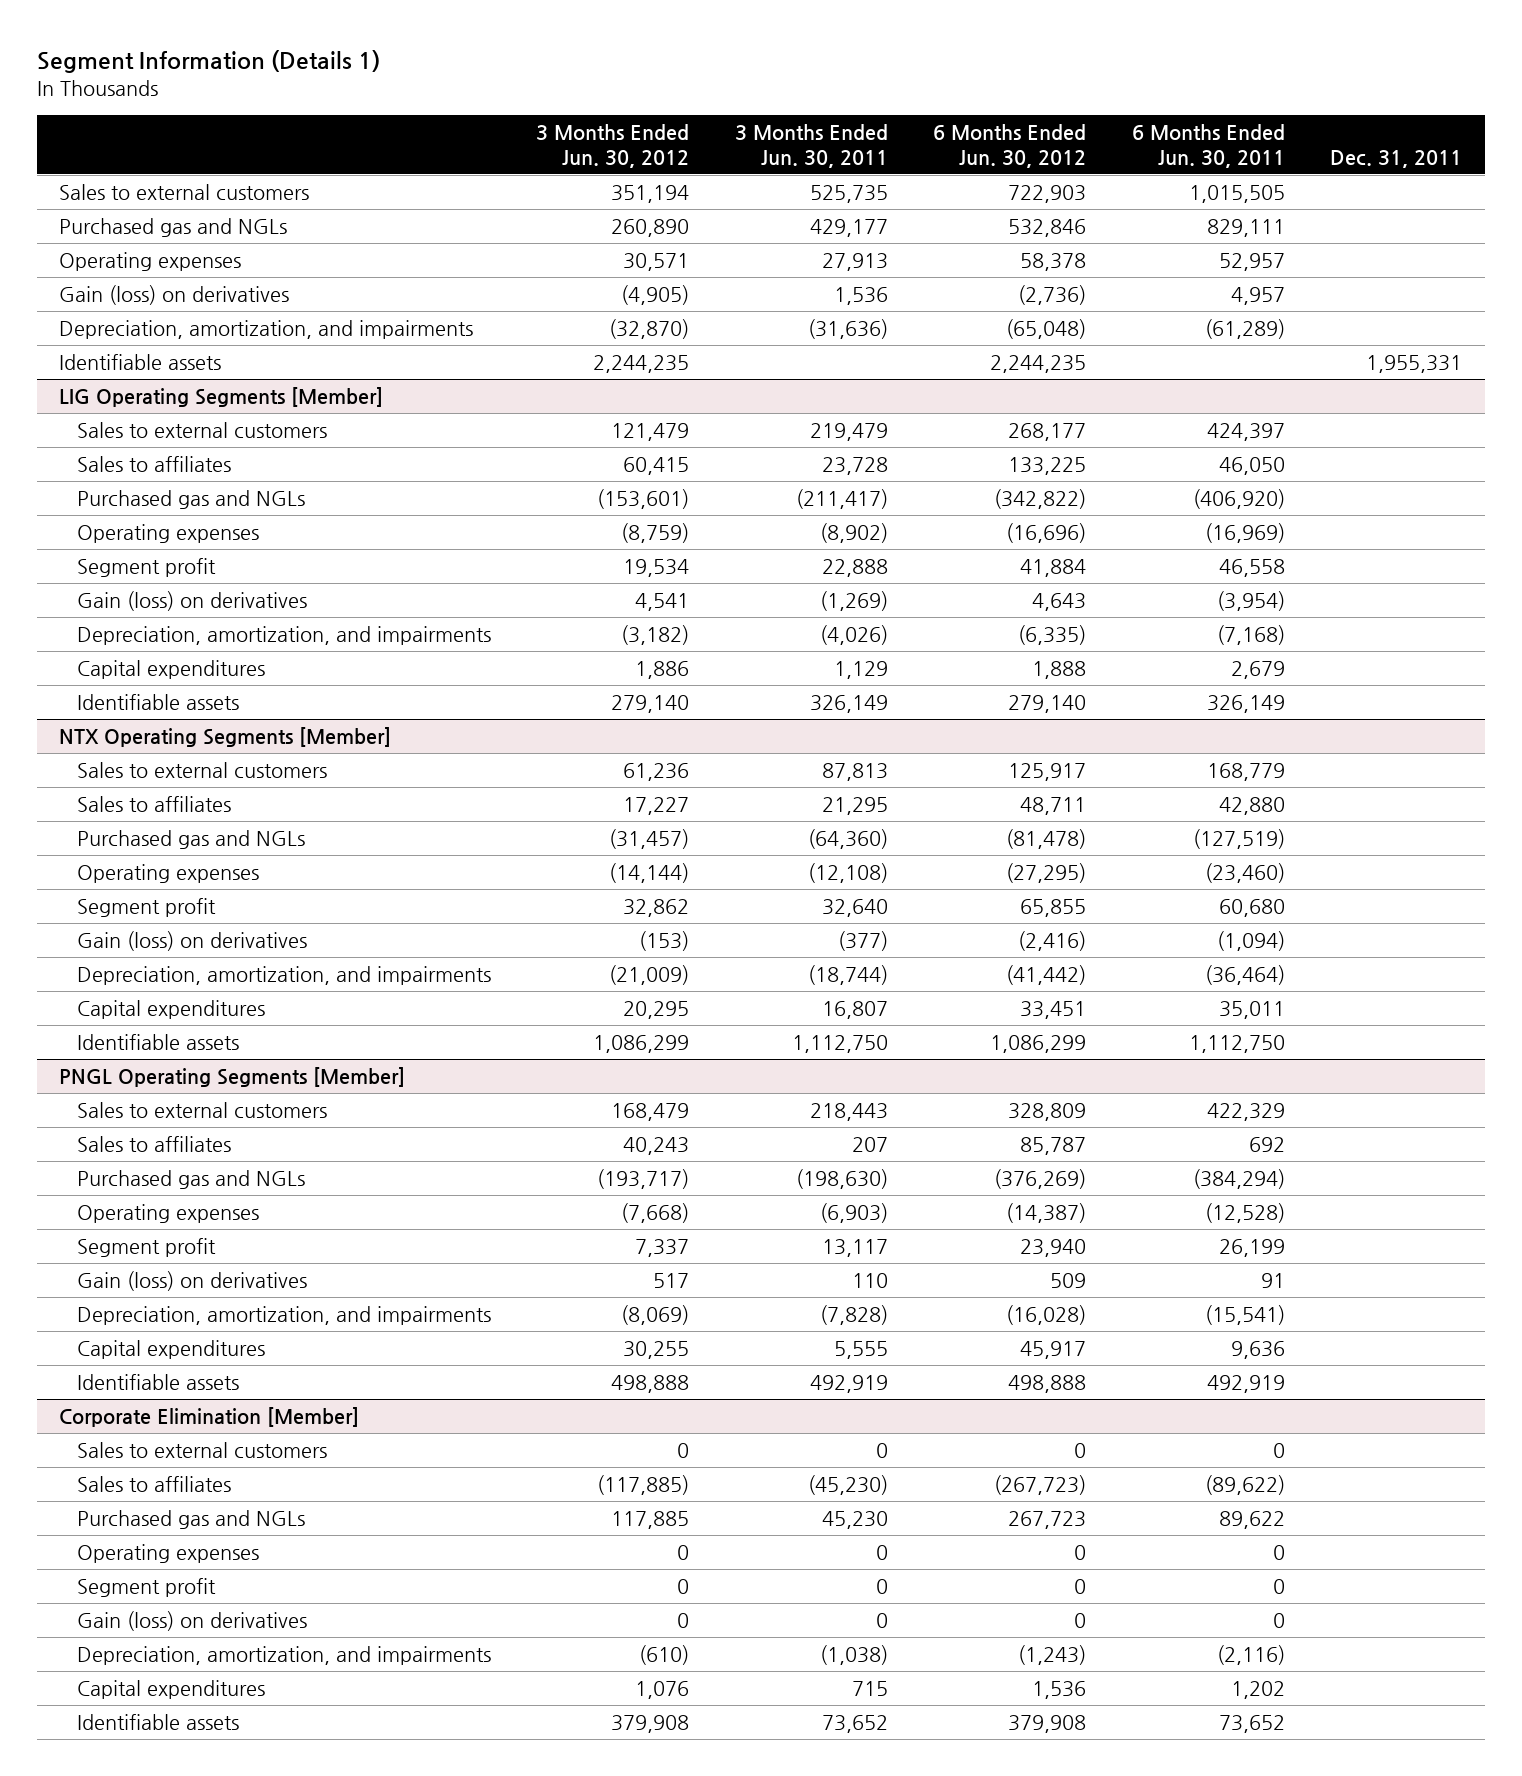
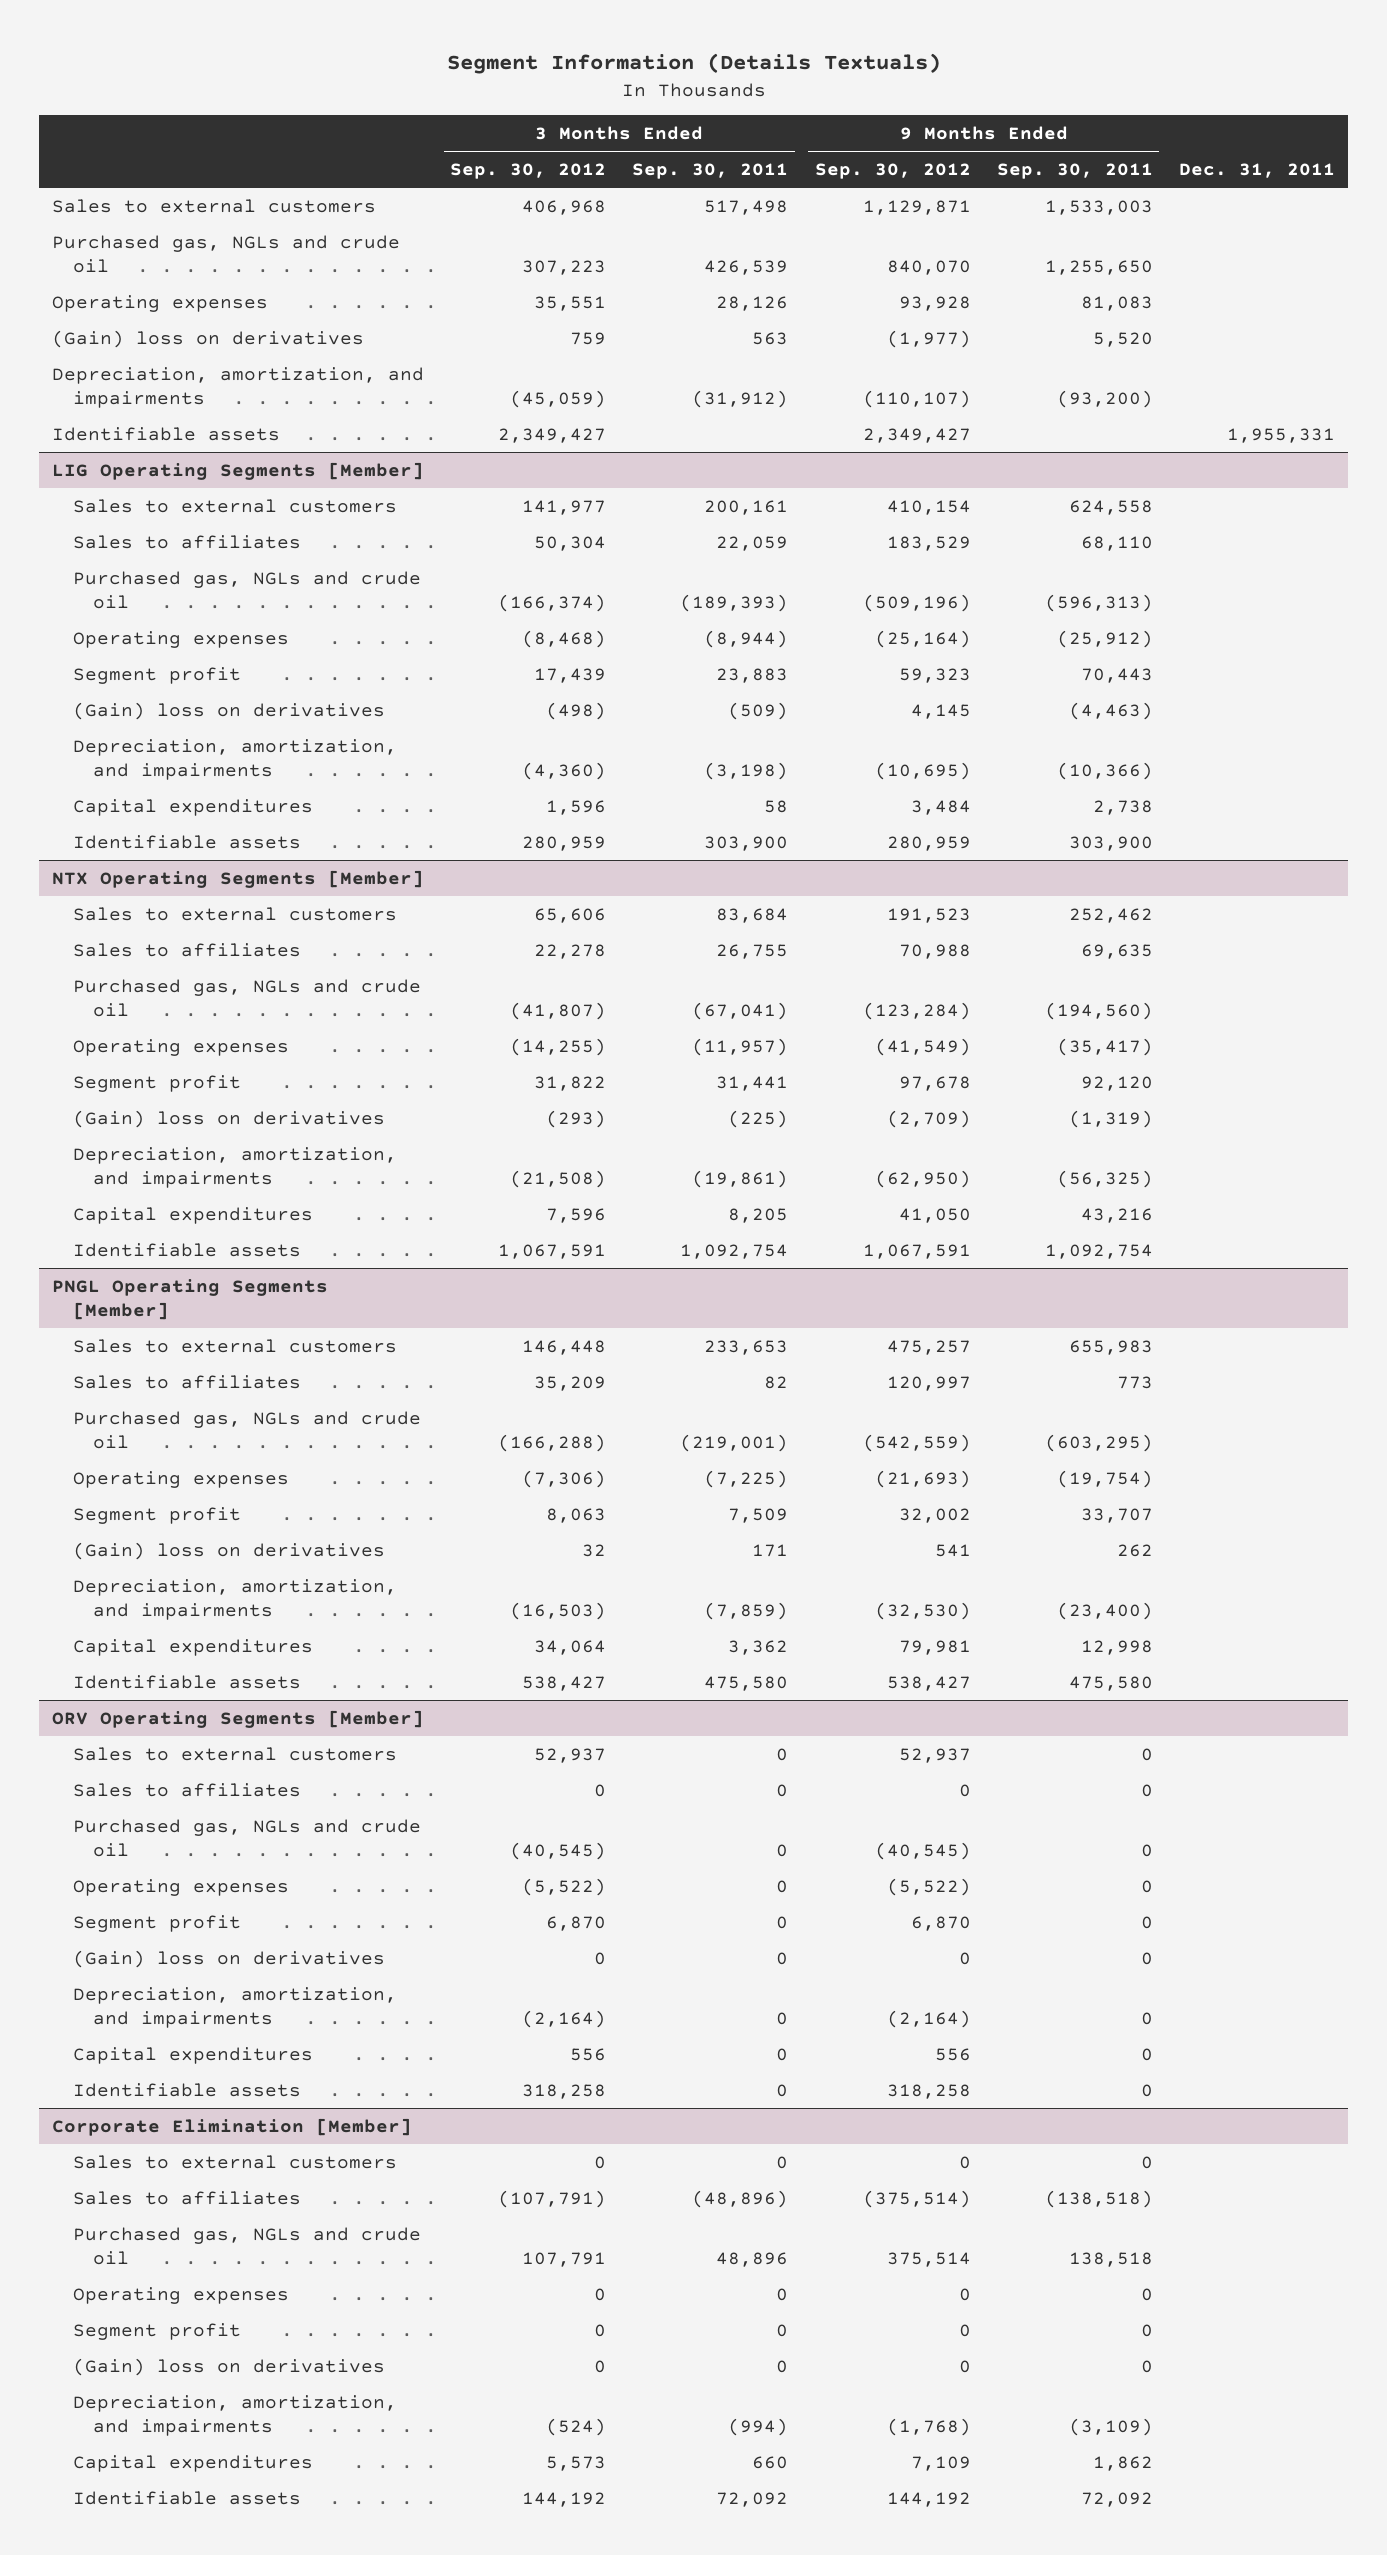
- Segment Information (Details 1)
+ Segment Information (Details Textuals)
- | 3 Months Ended Jun. 30, 2012 | 3 Months Ended Jun. 30, 2011 | 6 Months Ended Jun. 30, 2012 | 6 Months Ended Jun. 30, 2011 | Dec. 31, 2011
+ | 3 Months Ended Sep. 30, 2012 | 3 Months Ended Sep. 30, 2011 | 9 Months Ended Sep. 30, 2012 | 9 Months Ended Sep. 30, 2011 | Dec. 31, 2011
- Purchased gas and NGLs | 260,890 | 429,177 | 532,846 | 829,111 |
+ Purchased gas, NGLs and crude oil | 307,223 | 426,539 | 840,070 | 1,255,650 |
- Gain (loss) on derivatives | (4,905) | 1,536 | (2,736) | 4,957 |
+ (Gain) loss on derivatives | 759 | 563 | (1,977) | 5,520 |
@ LIG Operating Segments [Member]
- Purchased gas and NGLs | (153,601) | (211,417) | (342,822) | (406,920) |
+ Purchased gas, NGLs and crude oil | (166,374) | (189,393) | (509,196) | (596,313) |
- Gain (loss) on derivatives | 4,541 | (1,269) | 4,643 | (3,954) |
+ (Gain) loss on derivatives | (498) | (509) | 4,145 | (4,463) |
@ NTX Operating Segments [Member]
- Purchased gas and NGLs | (31,457) | (64,360) | (81,478) | (127,519) |
+ Purchased gas, NGLs and crude oil | (41,807) | (67,041) | (123,284) | (194,560) |
- Gain (loss) on derivatives | (153) | (377) | (2,416) | (1,094) |
+ (Gain) loss on derivatives | (293) | (225) | (2,709) | (1,319) |
@ PNGL Operating Segments [Member]
- Purchased gas and NGLs | (193,717) | (198,630) | (376,269) | (384,294) |
+ Purchased gas, NGLs and crude oil | (166,288) | (219,001) | (542,559) | (603,295) |
- Gain (loss) on derivatives | 517 | 110 | 509 | 91 |
+ (Gain) loss on derivatives | 32 | 171 | 541 | 262 |
+ ORV Operating Segments [Member]
+ Sales to external customers | 52,937 | 0 | 52,937 | 0 |
+ Sales to affiliates | 0 | 0 | 0 | 0 |
+ Purchased gas, NGLs and crude oil | (40,545) | 0 | (40,545) | 0 |
+ Operating expenses | (5,522) | 0 | (5,522) | 0 |
+ Segment profit | 6,870 | 0 | 6,870 | 0 |
+ (Gain) loss on derivatives | 0 | 0 | 0 | 0 |
+ Depreciation, amortization, and impairments | (2,164) | 0 | (2,164) | 0 |
+ Capital expenditures | 556 | 0 | 556 | 0 |
+ Identifiable assets | 318,258 | 0 | 318,258 | 0 |
@ Corporate Elimination [Member]
- Purchased gas and NGLs | 117,885 | 45,230 | 267,723 | 89,622 |
+ Purchased gas, NGLs and crude oil | 107,791 | 48,896 | 375,514 | 138,518 |
- Gain (loss) on derivatives | 0 | 0 | 0 | 0 |
+ (Gain) loss on derivatives | 0 | 0 | 0 | 0 |

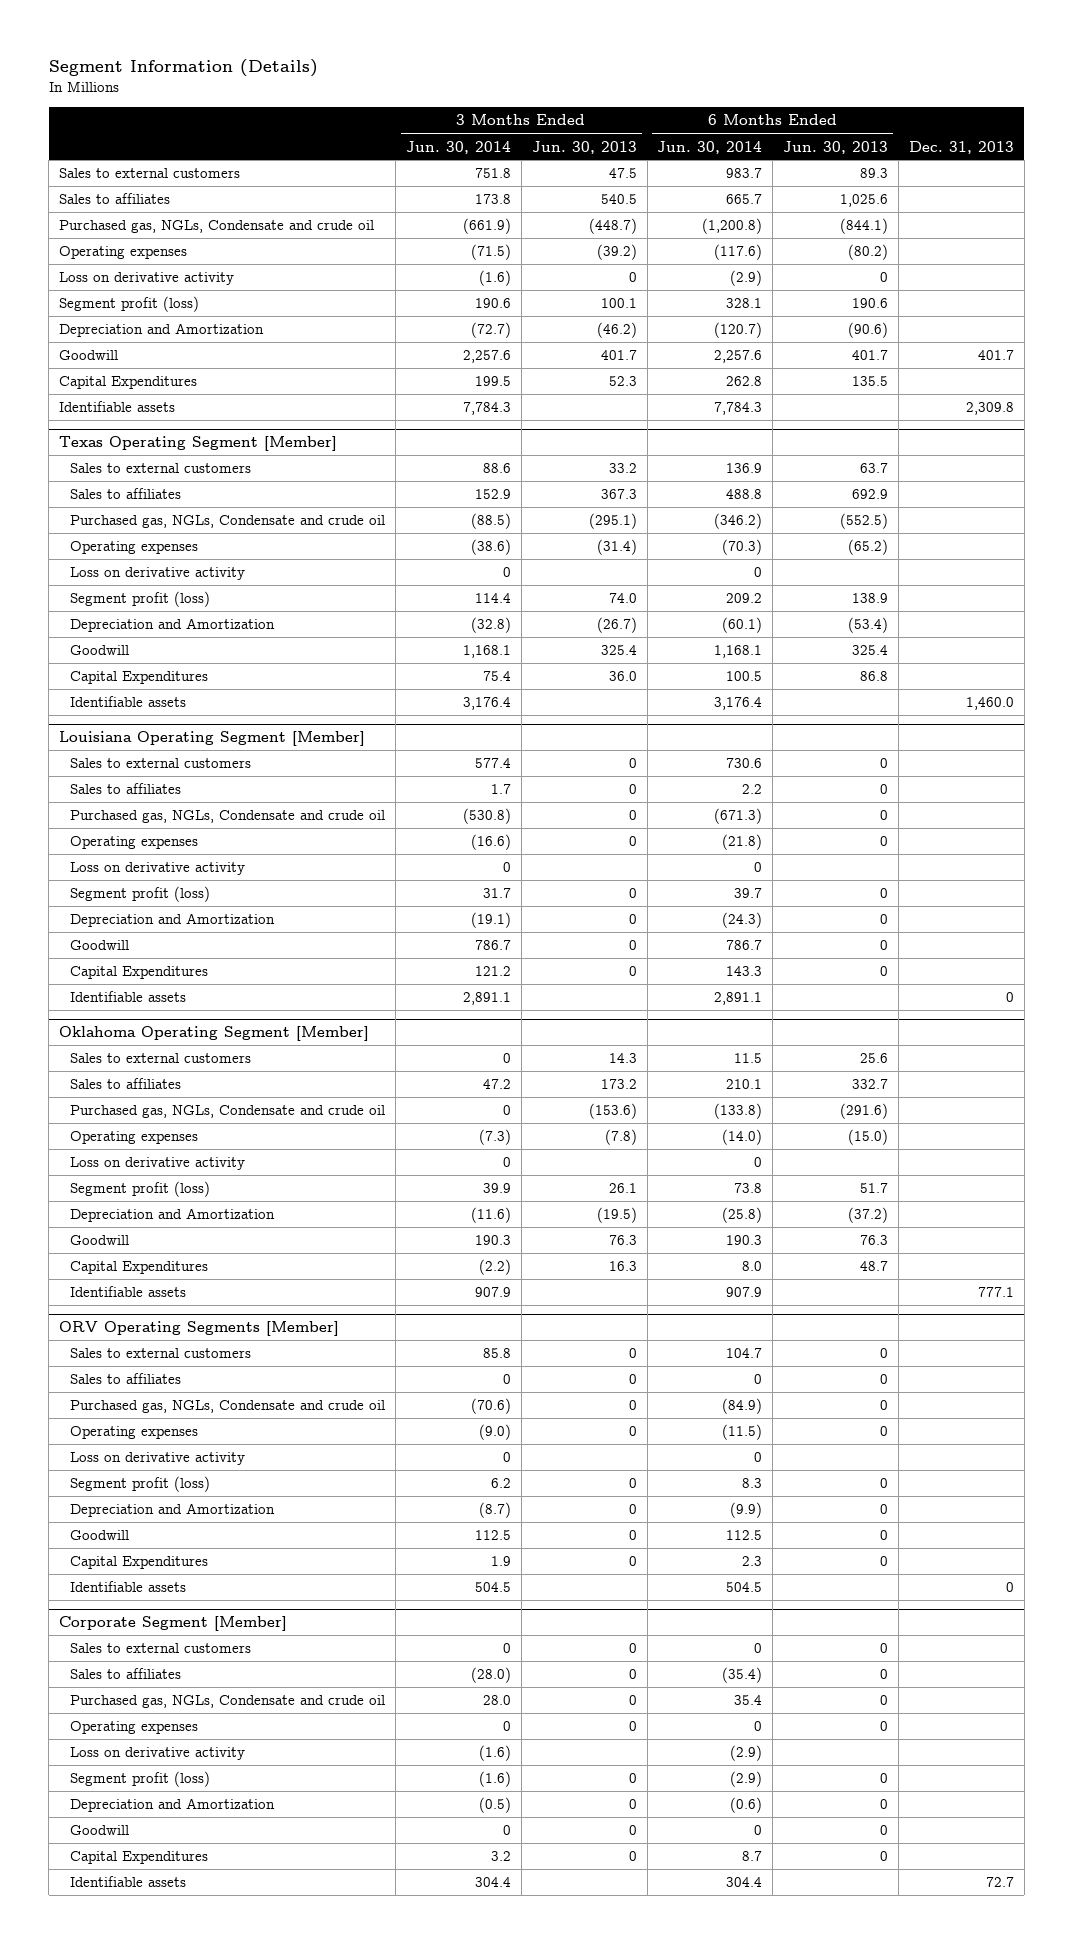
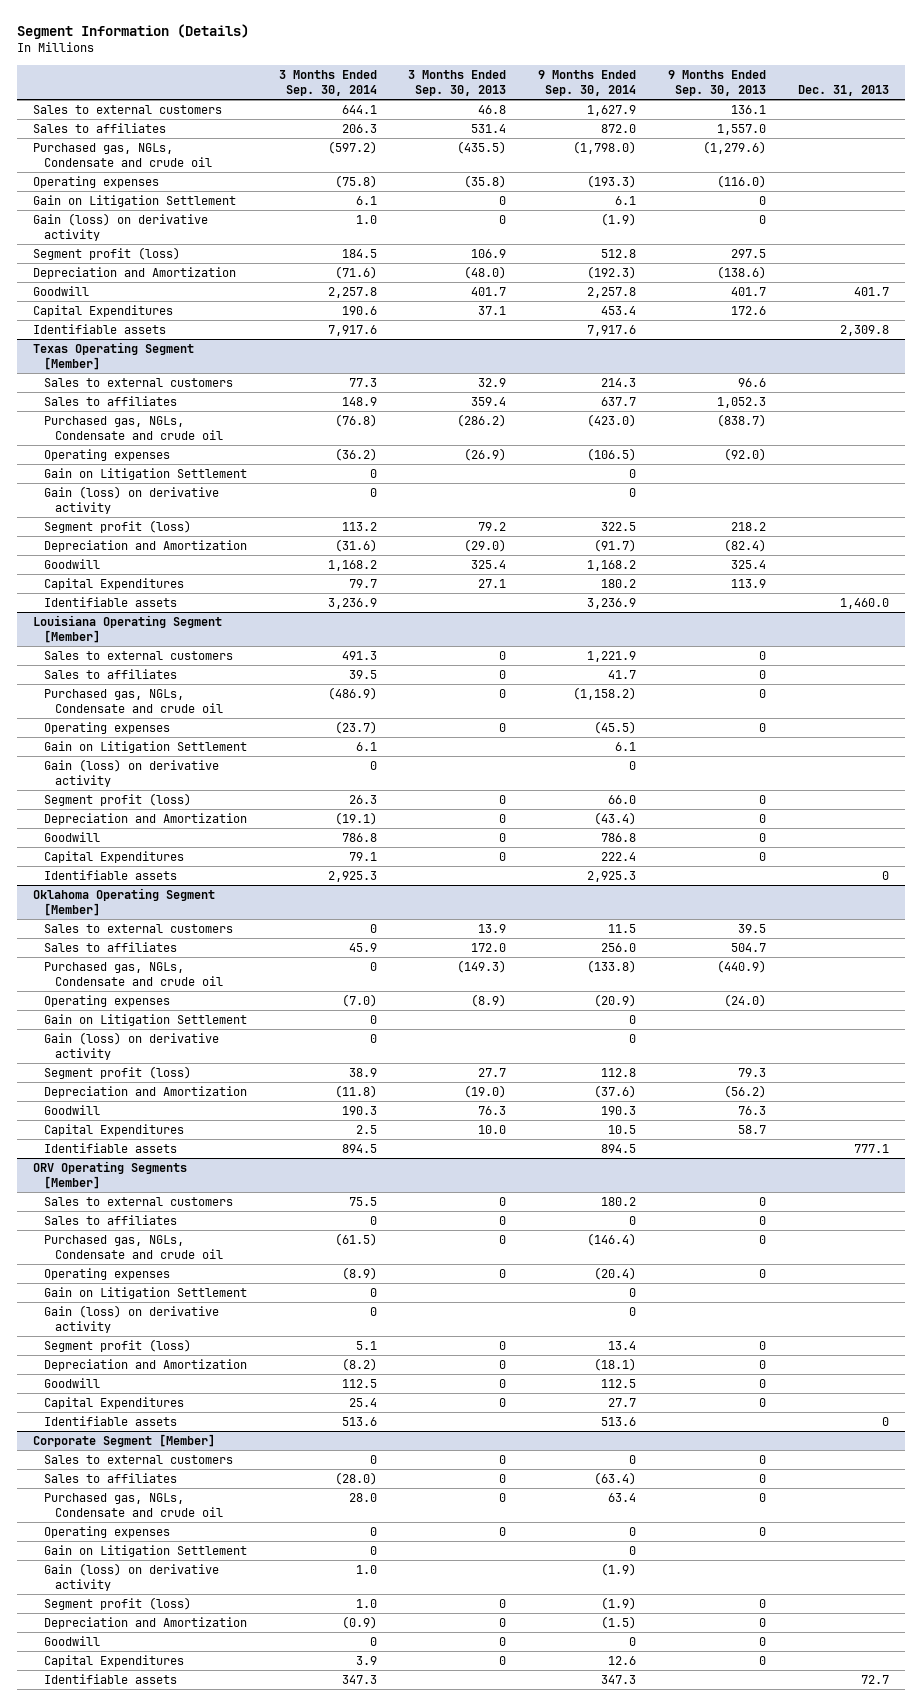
- | 3 Months Ended Jun. 30, 2014 | 3 Months Ended Jun. 30, 2013 | 6 Months Ended Jun. 30, 2014 | 6 Months Ended Jun. 30, 2013 | Dec. 31, 2013
+ | 3 Months Ended Sep. 30, 2014 | 3 Months Ended Sep. 30, 2013 | 9 Months Ended Sep. 30, 2014 | 9 Months Ended Sep. 30, 2013 | Dec. 31, 2013
- Loss on derivative activity | (1.6) | 0 | (2.9) | 0 |
+ Gain on Litigation Settlement | 6.1 | 0 | 6.1 | 0 |
+ Gain (loss) on derivative activity | 1.0 | 0 | (1.9) | 0 |
@ Texas Operating Segment [Member]
- Loss on derivative activity | 0 | | 0 | |
+ Gain on Litigation Settlement | 0 | | 0 | |
+ Gain (loss) on derivative activity | 0 | | 0 | |
@ Louisiana Operating Segment [Member]
- Loss on derivative activity | 0 | | 0 | |
+ Gain on Litigation Settlement | 6.1 | | 6.1 | |
+ Gain (loss) on derivative activity | 0 | | 0 | |
@ Oklahoma Operating Segment [Member]
- Loss on derivative activity | 0 | | 0 | |
+ Gain on Litigation Settlement | 0 | | 0 | |
+ Gain (loss) on derivative activity | 0 | | 0 | |
@ ORV Operating Segments [Member]
- Loss on derivative activity | 0 | | 0 | |
+ Gain on Litigation Settlement | 0 | | 0 | |
+ Gain (loss) on derivative activity | 0 | | 0 | |
@ Corporate Segment [Member]
- Loss on derivative activity | (1.6) | | (2.9) | |
+ Gain on Litigation Settlement | 0 | | 0 | |
+ Gain (loss) on derivative activity | 1.0 | | (1.9) | |

